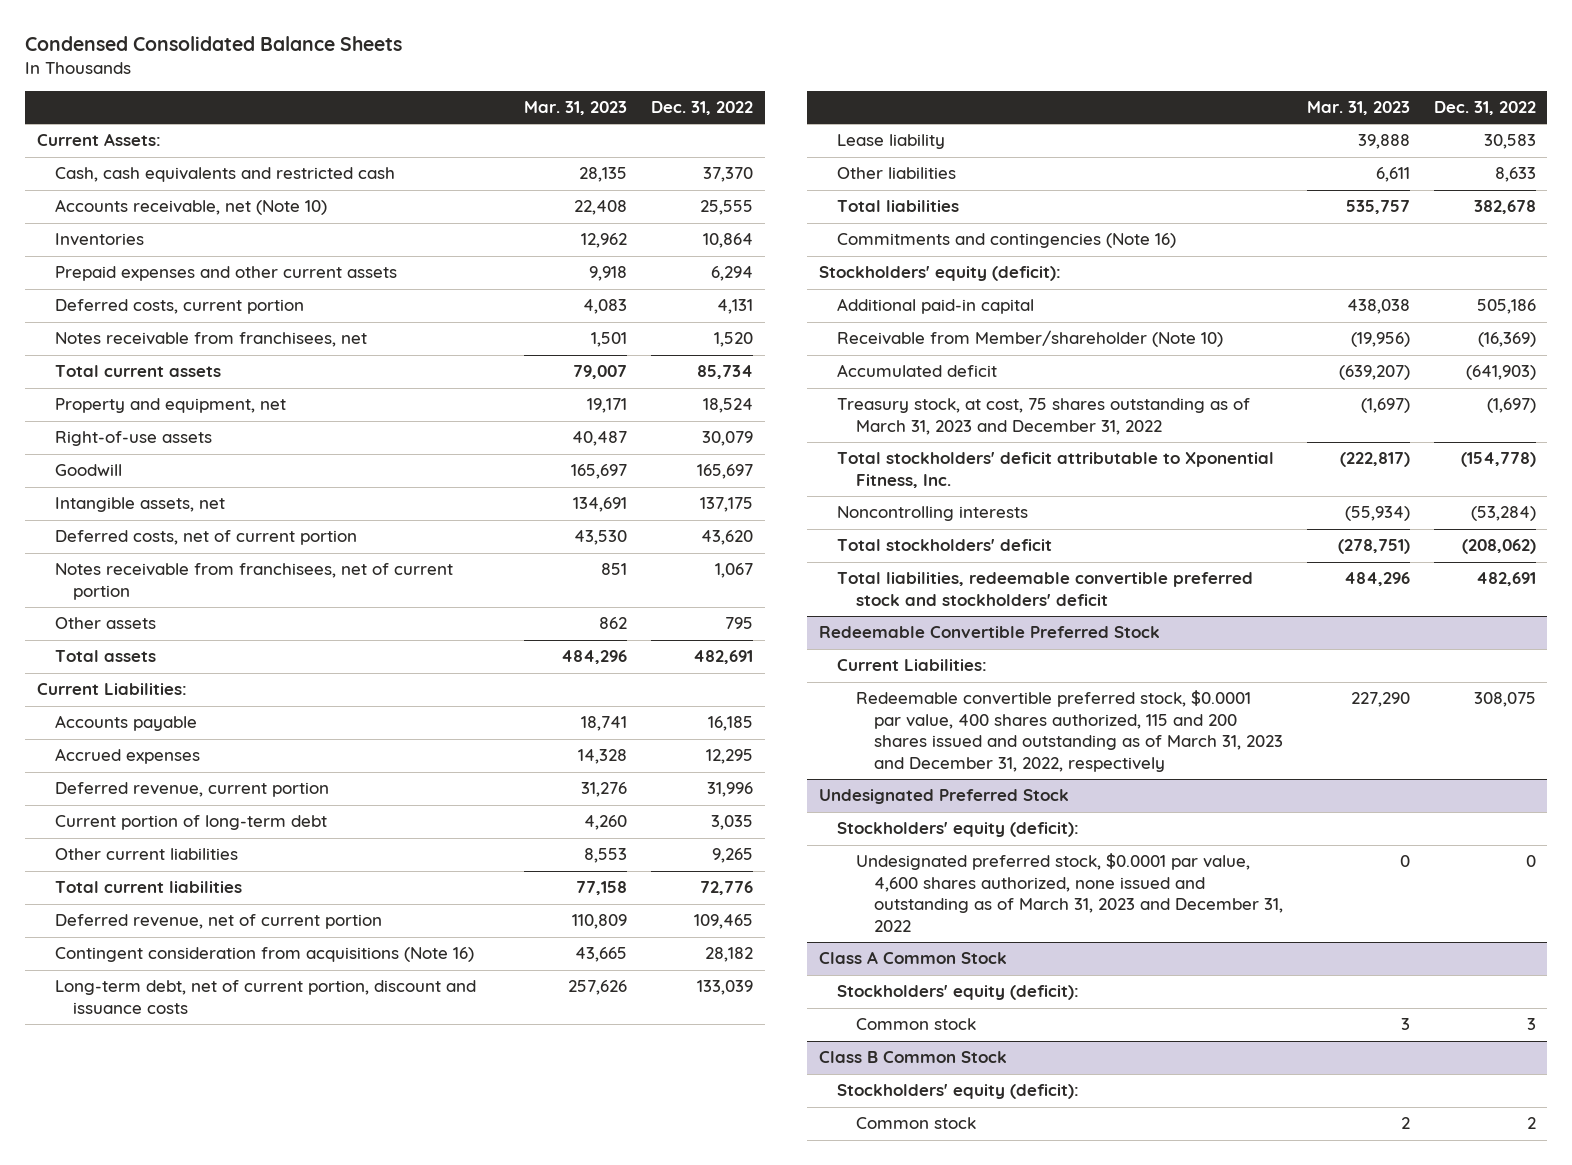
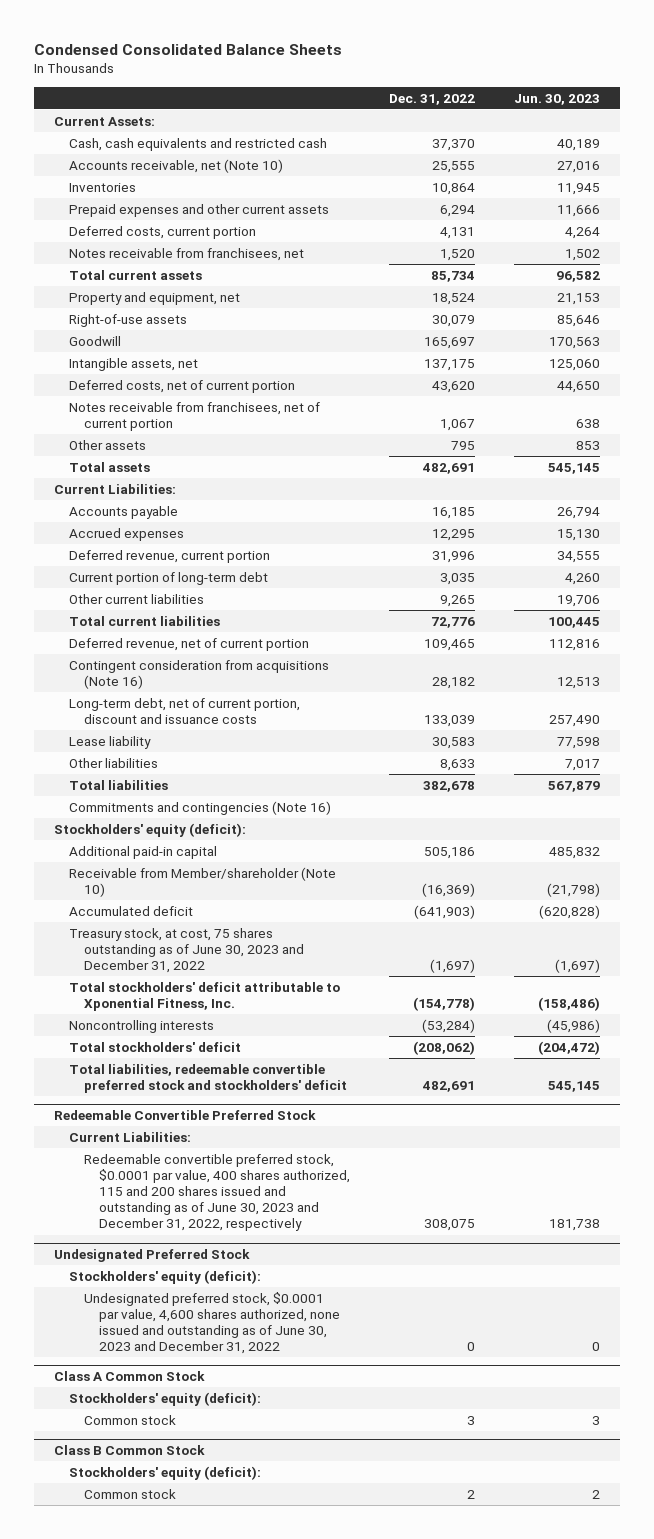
- | Mar. 31, 2023 | Dec. 31, 2022
+ | Dec. 31, 2022 | Jun. 30, 2023
- Treasury stock, at cost, 75 shares outstanding as of March 31, 2023 and December 31, 2022 | (1,697) | (1,697)
+ Treasury stock, at cost, 75 shares outstanding as of June 30, 2023 and December 31, 2022 | (1,697) | (1,697)
@ Redeemable Convertible Preferred Stock
- Redeemable convertible preferred stock, $0.0001 par value, 400 shares authorized, 115 and 200 shares issued and outstanding as of March 31, 2023 and December 31, 2022, respectively | 227,290 | 308,075
+ Redeemable convertible preferred stock, $0.0001 par value, 400 shares authorized, 115 and 200 shares issued and outstanding as of June 30, 2023 and December 31, 2022, respectively | 308,075 | 181,738
@ Undesignated Preferred Stock
- Undesignated preferred stock, $0.0001 par value, 4,600 shares authorized, none issued and outstanding as of March 31, 2023 and December 31, 2022 | 0 | 0
+ Undesignated preferred stock, $0.0001 par value, 4,600 shares authorized, none issued and outstanding as of June 30, 2023 and December 31, 2022 | 0 | 0

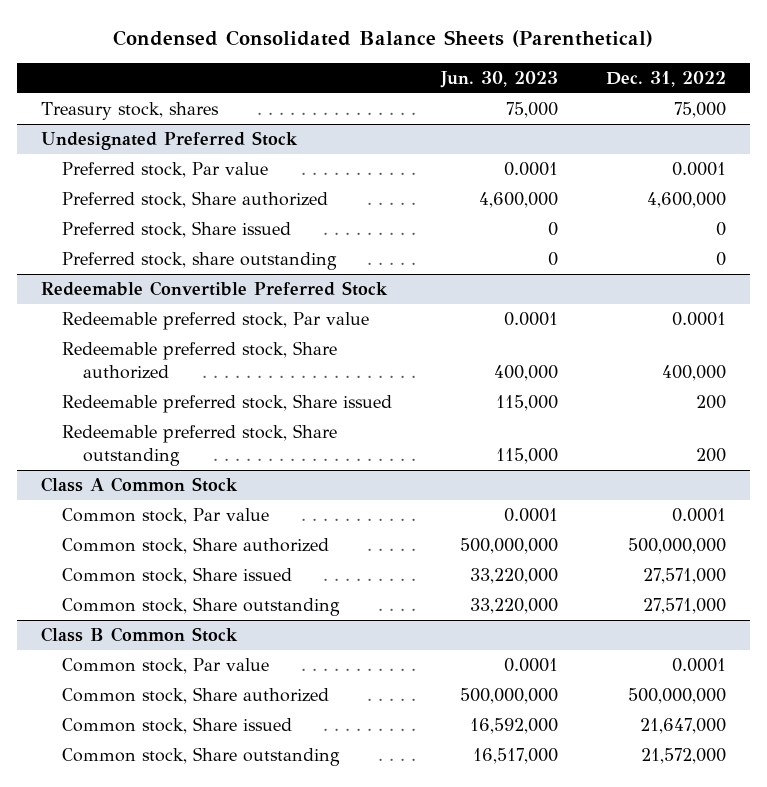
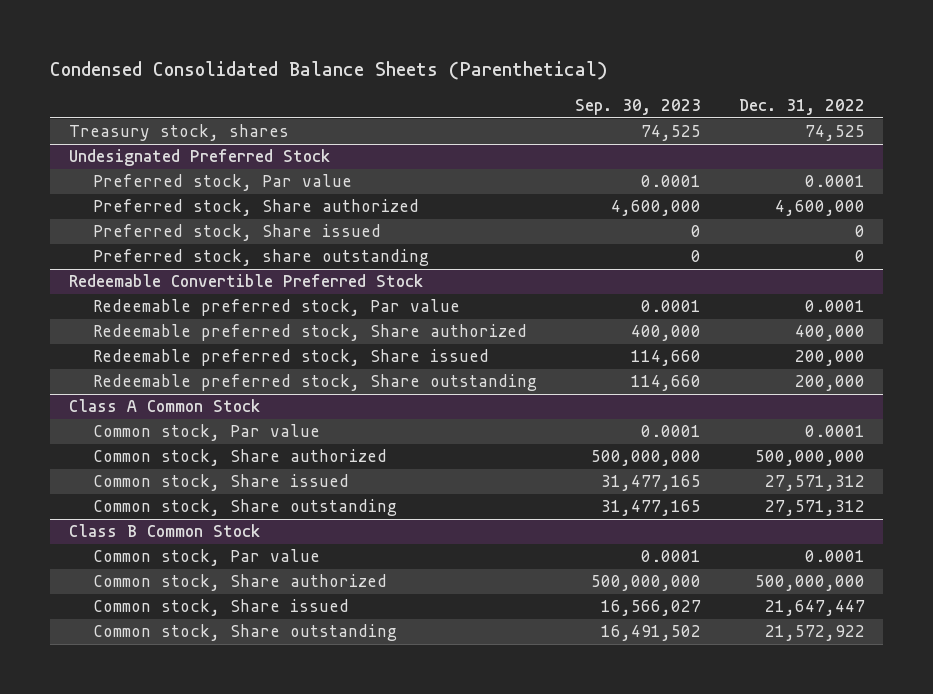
- | Jun. 30, 2023 | Dec. 31, 2022
+ | Sep. 30, 2023 | Dec. 31, 2022
- Treasury stock, shares | 75,000 | 75,000
+ Treasury stock, shares | 74,525 | 74,525
@ Redeemable Convertible Preferred Stock
- Redeemable preferred stock, Share issued | 115,000 | 200
- Redeemable preferred stock, Share outstanding | 115,000 | 200
+ Redeemable preferred stock, Share issued | 114,660 | 200,000
+ Redeemable preferred stock, Share outstanding | 114,660 | 200,000
@ Class A Common Stock
- Common stock, Share issued | 33,220,000 | 27,571,000
- Common stock, Share outstanding | 33,220,000 | 27,571,000
+ Common stock, Share issued | 31,477,165 | 27,571,312
+ Common stock, Share outstanding | 31,477,165 | 27,571,312
@ Class B Common Stock
- Common stock, Share issued | 16,592,000 | 21,647,000
- Common stock, Share outstanding | 16,517,000 | 21,572,000
+ Common stock, Share issued | 16,566,027 | 21,647,447
+ Common stock, Share outstanding | 16,491,502 | 21,572,922

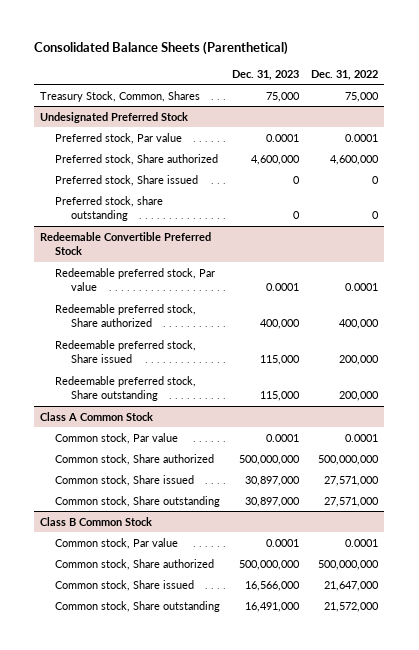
- Condensed Consolidated Balance Sheets (Parenthetical)
+ Consolidated Balance Sheets (Parenthetical)
- | Sep. 30, 2023 | Dec. 31, 2022
+ | Dec. 31, 2023 | Dec. 31, 2022
- Treasury stock, shares | 74,525 | 74,525
+ Treasury Stock, Common, Shares | 75,000 | 75,000
@ Class A Common Stock
- Common stock, Share issued | 31,477,165 | 27,571,312
- Common stock, Share outstanding | 31,477,165 | 27,571,312
+ Common stock, Share issued | 30,897,000 | 27,571,000
+ Common stock, Share outstanding | 30,897,000 | 27,571,000
@ Class B Common Stock
- Common stock, Share issued | 16,566,027 | 21,647,447
- Common stock, Share outstanding | 16,491,502 | 21,572,922
+ Common stock, Share issued | 16,566,000 | 21,647,000
+ Common stock, Share outstanding | 16,491,000 | 21,572,000

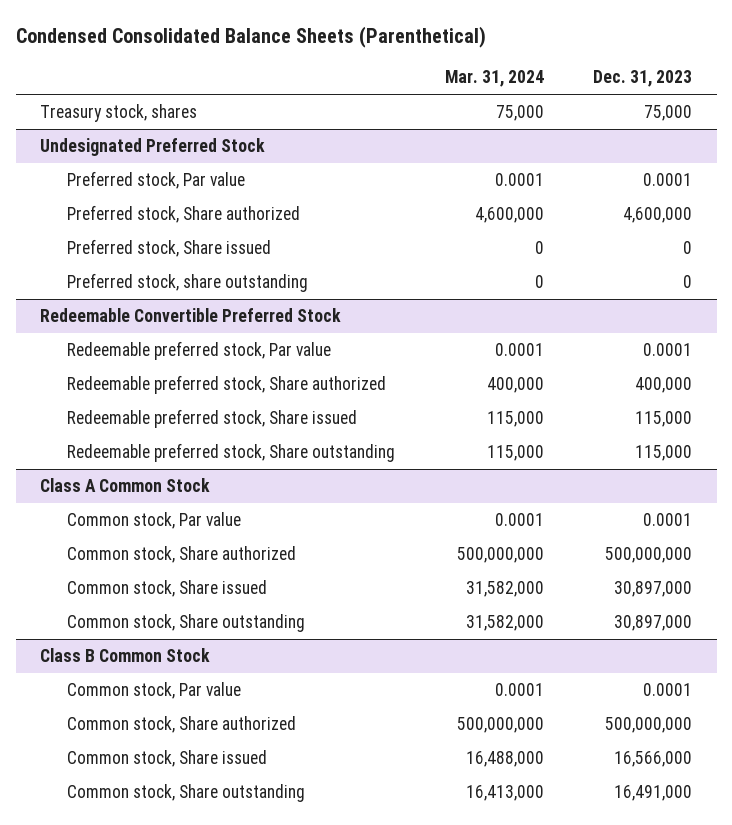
- Consolidated Balance Sheets (Parenthetical)
+ Condensed Consolidated Balance Sheets (Parenthetical)
- | Dec. 31, 2023 | Dec. 31, 2022
+ | Mar. 31, 2024 | Dec. 31, 2023
- Treasury Stock, Common, Shares | 75,000 | 75,000
+ Treasury stock, shares | 75,000 | 75,000

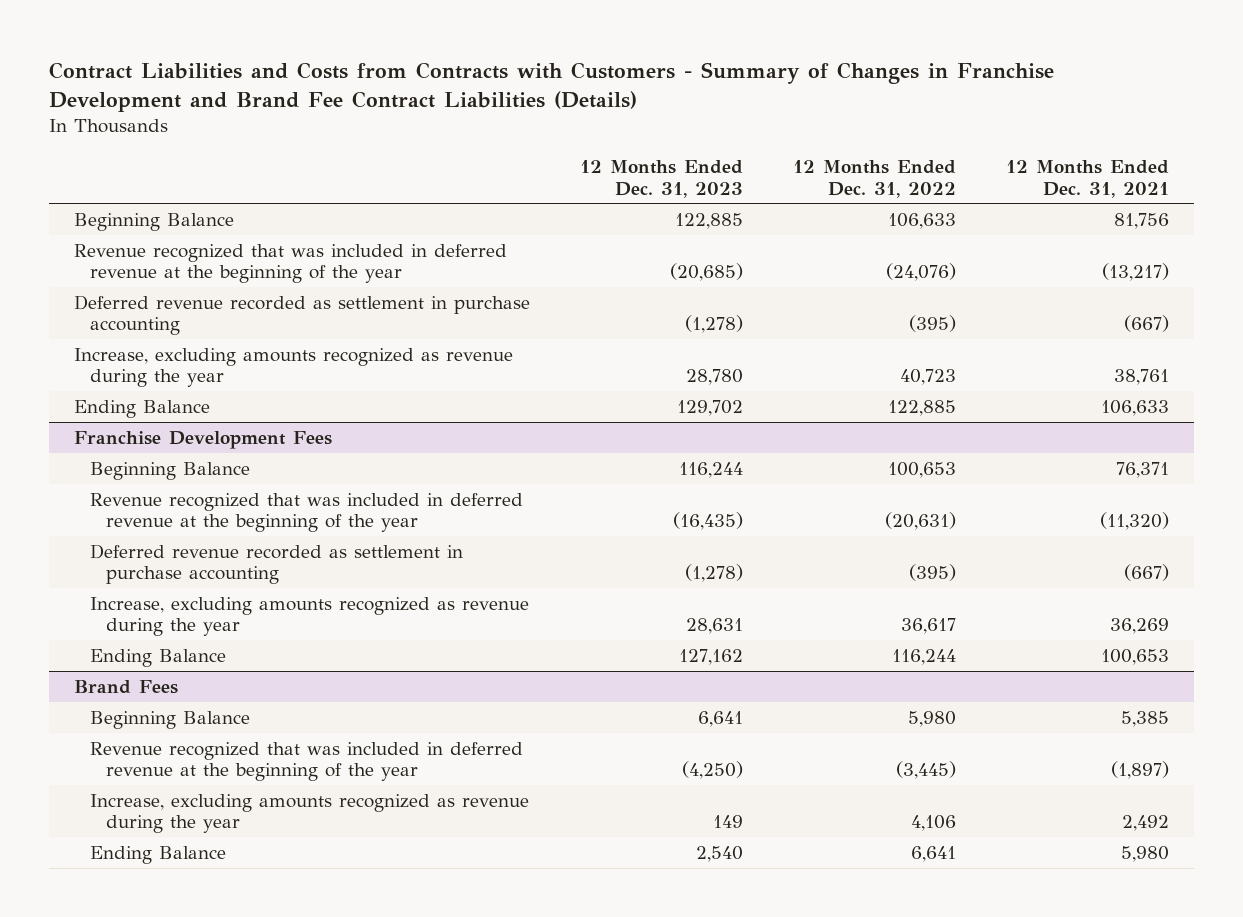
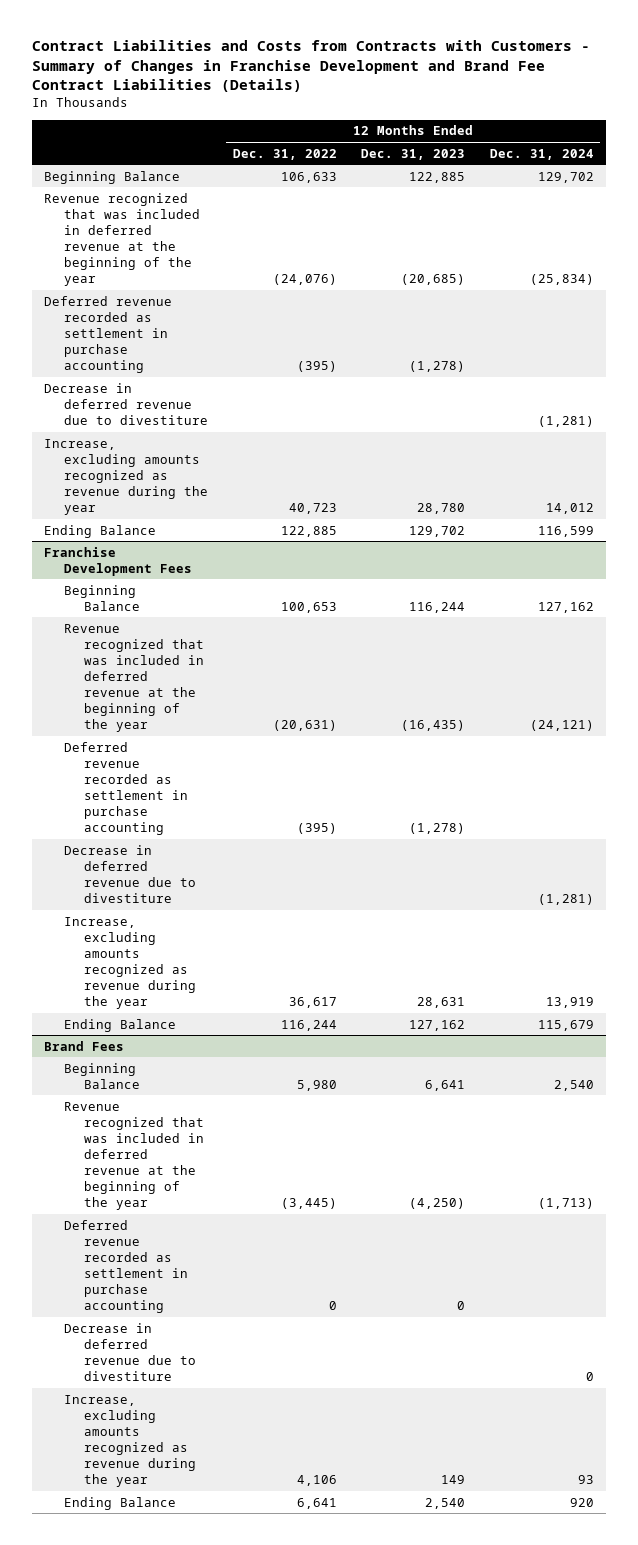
- | 12 Months Ended Dec. 31, 2023 | 12 Months Ended Dec. 31, 2022 | 12 Months Ended Dec. 31, 2021
+ | 12 Months Ended Dec. 31, 2022 | 12 Months Ended Dec. 31, 2023 | 12 Months Ended Dec. 31, 2024
+ Decrease in deferred revenue due to divestiture | | | (1,281)
@ Franchise Development Fees
+ Decrease in deferred revenue due to divestiture | | | (1,281)
@ Brand Fees
+ Deferred revenue recorded as settlement in purchase accounting | 0 | 0 |
+ Decrease in deferred revenue due to divestiture | | | 0

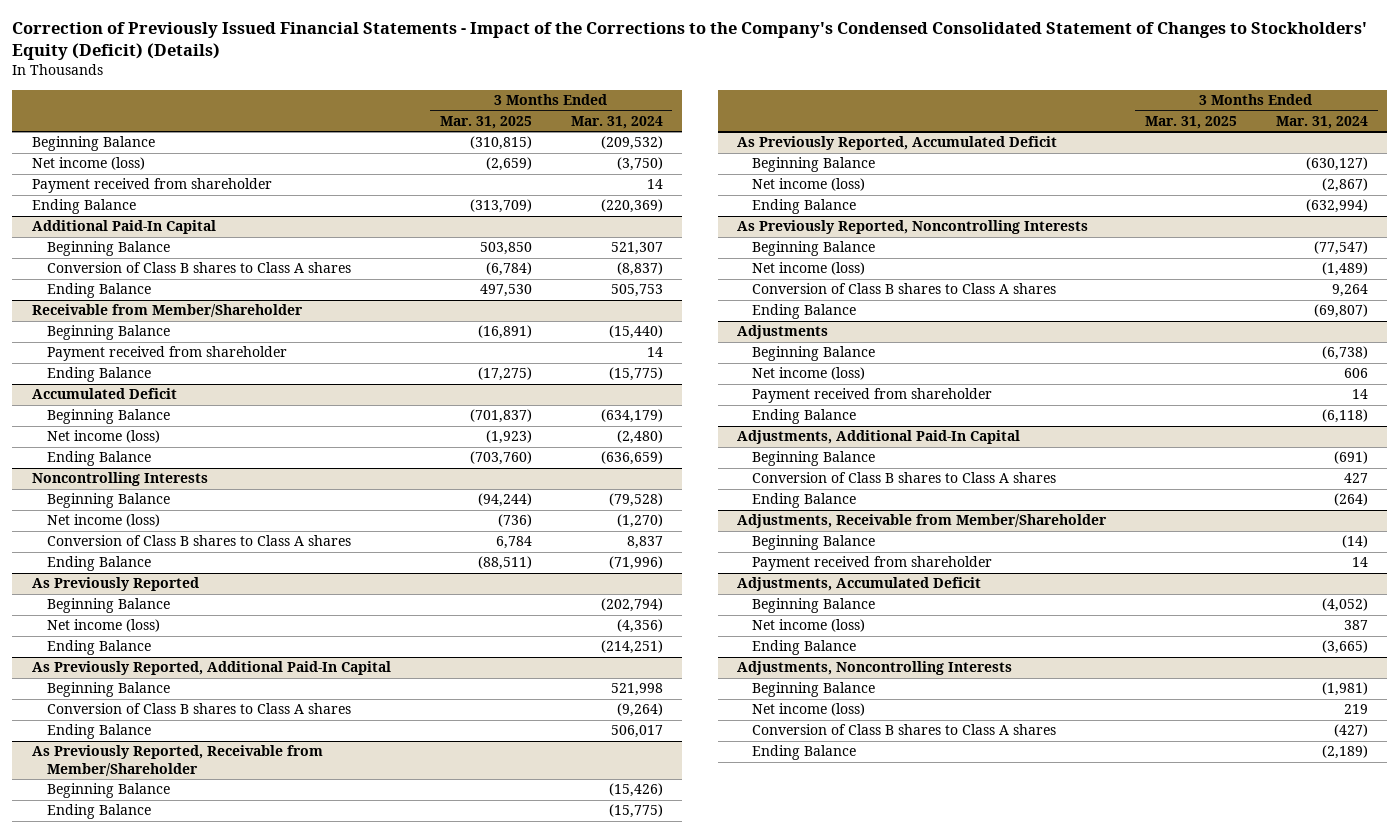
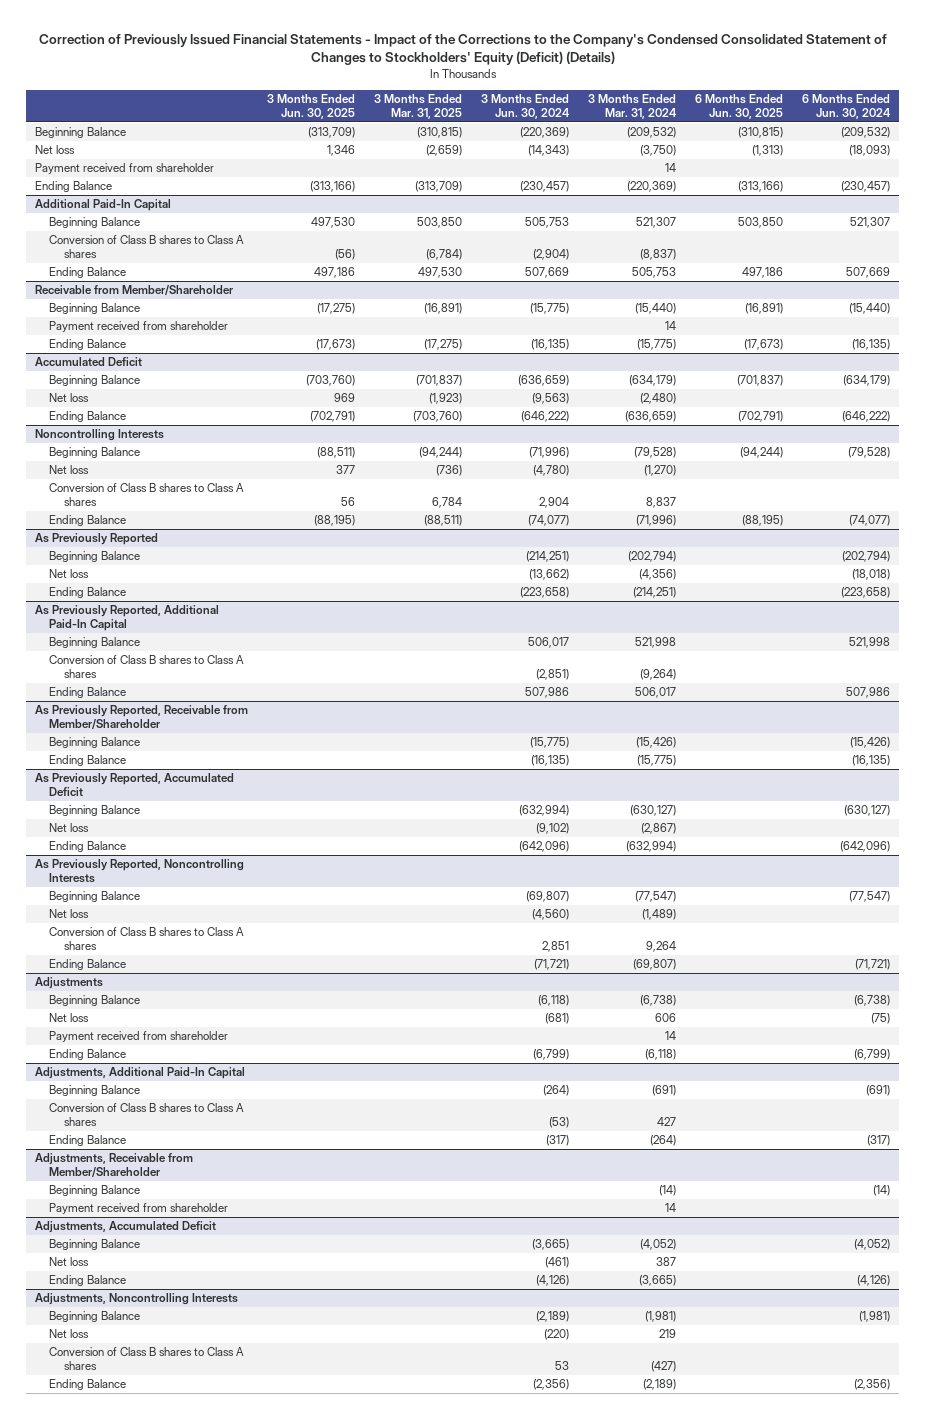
- | 3 Months Ended Mar. 31, 2025 | 3 Months Ended Mar. 31, 2024
+ | 3 Months Ended Jun. 30, 2025 | 3 Months Ended Mar. 31, 2025 | 3 Months Ended Jun. 30, 2024 | 3 Months Ended Mar. 31, 2024 | 6 Months Ended Jun. 30, 2025 | 6 Months Ended Jun. 30, 2024
- Net income (loss) | (2,659) | (3,750)
+ Net loss | 1,346 | (2,659) | (14,343) | (3,750) | (1,313) | (18,093)
@ Accumulated Deficit
- Net income (loss) | (1,923) | (2,480)
+ Net loss | 969 | (1,923) | (9,563) | (2,480) | |
@ Noncontrolling Interests
- Net income (loss) | (736) | (1,270)
+ Net loss | 377 | (736) | (4,780) | (1,270) | |
@ As Previously Reported
- Net income (loss) | | (4,356)
+ Net loss | | | (13,662) | (4,356) | | (18,018)
@ As Previously Reported, Accumulated Deficit
- Net income (loss) | | (2,867)
+ Net loss | | | (9,102) | (2,867) | |
@ As Previously Reported, Noncontrolling Interests
- Net income (loss) | | (1,489)
+ Net loss | | | (4,560) | (1,489) | |
@ Adjustments
- Net income (loss) | | 606
+ Net loss | | | (681) | 606 | | (75)
@ Adjustments, Accumulated Deficit
- Net income (loss) | | 387
+ Net loss | | | (461) | 387 | |
@ Adjustments, Noncontrolling Interests
- Net income (loss) | | 219
+ Net loss | | | (220) | 219 | |

